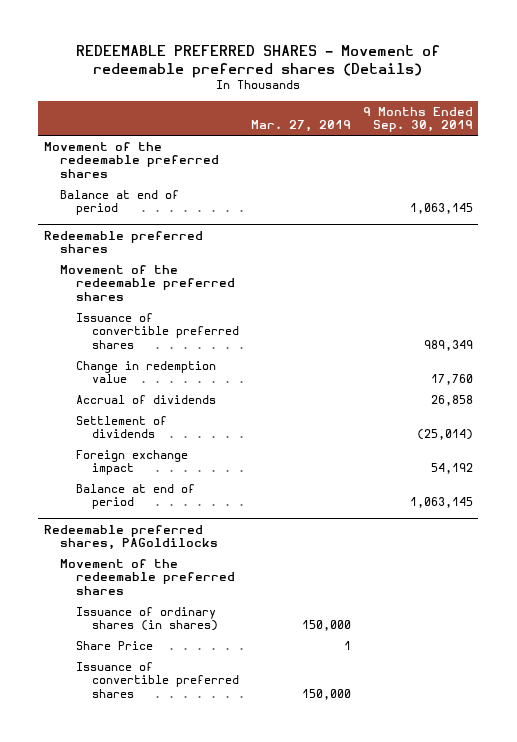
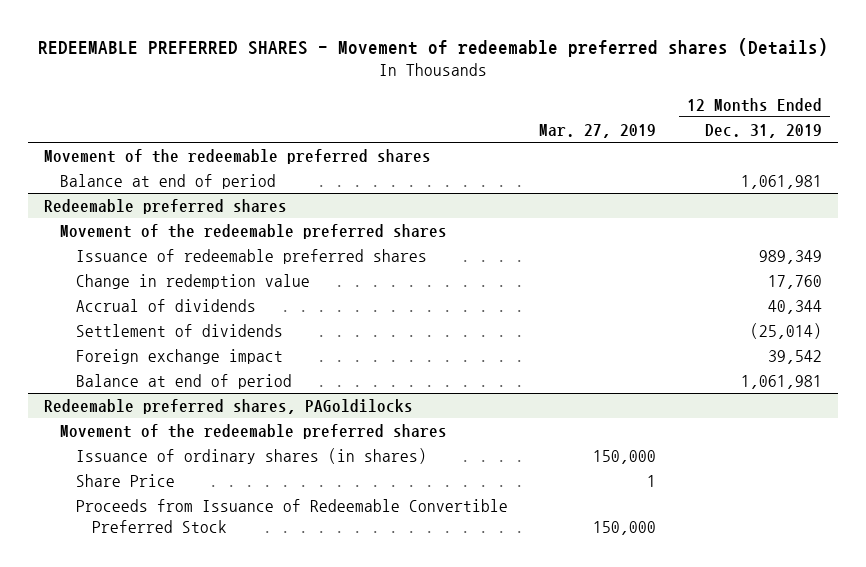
- | Mar. 27, 2019 | 9 Months Ended Sep. 30, 2019
+ | Mar. 27, 2019 | 12 Months Ended Dec. 31, 2019
@ Redeemable preferred shares
- Issuance of convertible preferred shares | | 989,349
+ Issuance of redeemable preferred shares | | 989,349
@ Redeemable preferred shares, PAGoldilocks
- Issuance of convertible preferred shares | 150,000 |
+ Proceeds from Issuance of Redeemable Convertible Preferred Stock | 150,000 |

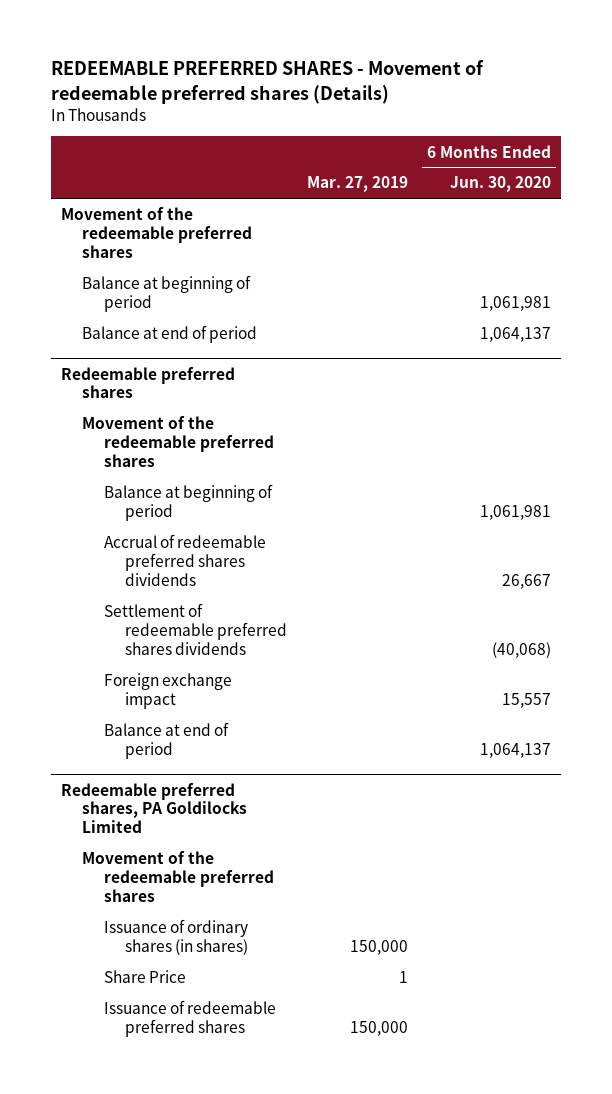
- | Mar. 27, 2019 | 12 Months Ended Dec. 31, 2019
+ | Mar. 27, 2019 | 6 Months Ended Jun. 30, 2020
+ Balance at beginning of period | | 1,061,981
@ Redeemable preferred shares
- Issuance of redeemable preferred shares | | 989,349
- Change in redemption value | | 17,760
- Accrual of dividends | | 40,344
- Settlement of dividends | | (25,014)
+ Balance at beginning of period | | 1,061,981
+ Accrual of redeemable preferred shares dividends | | 26,667
+ Settlement of redeemable preferred shares dividends | | (40,068)
- Redeemable preferred shares, PAGoldilocks
+ Redeemable preferred shares, PA Goldilocks Limited
- Proceeds from Issuance of Redeemable Convertible Preferred Stock | 150,000 |
+ Issuance of redeemable preferred shares | 150,000 |

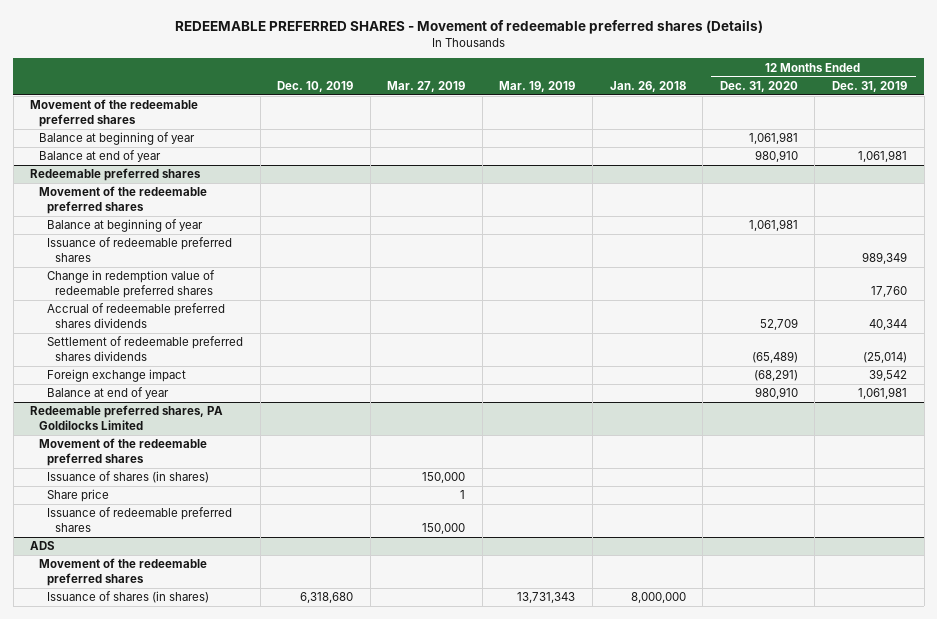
- | Mar. 27, 2019 | 6 Months Ended Jun. 30, 2020
+ | Dec. 10, 2019 | Mar. 27, 2019 | Mar. 19, 2019 | Jan. 26, 2018 | 12 Months Ended Dec. 31, 2020 | 12 Months Ended Dec. 31, 2019
- Balance at beginning of period | | 1,061,981
- Balance at end of period | | 1,064,137
+ Balance at beginning of year | | | | | 1,061,981 |
+ Balance at end of year | | | | | 980,910 | 1,061,981
@ Redeemable preferred shares
- Balance at beginning of period | | 1,061,981
+ Balance at beginning of year | | | | | 1,061,981 |
+ Issuance of redeemable preferred shares | | | | | | 989,349
+ Change in redemption value of redeemable preferred shares | | | | | | 17,760
- Balance at end of period | | 1,064,137
+ Balance at end of year | | | | | 980,910 | 1,061,981
@ Redeemable preferred shares, PA Goldilocks Limited
- Issuance of ordinary shares (in shares) | 150,000 |
- Share Price | 1 |
+ Issuance of shares (in shares) | | 150,000 | | | |
+ Share price | | 1 | | | |
+ ADS
+ Movement of the redeemable preferred shares
+ Issuance of shares (in shares) | 6,318,680 | | 13,731,343 | 8,000,000 | |

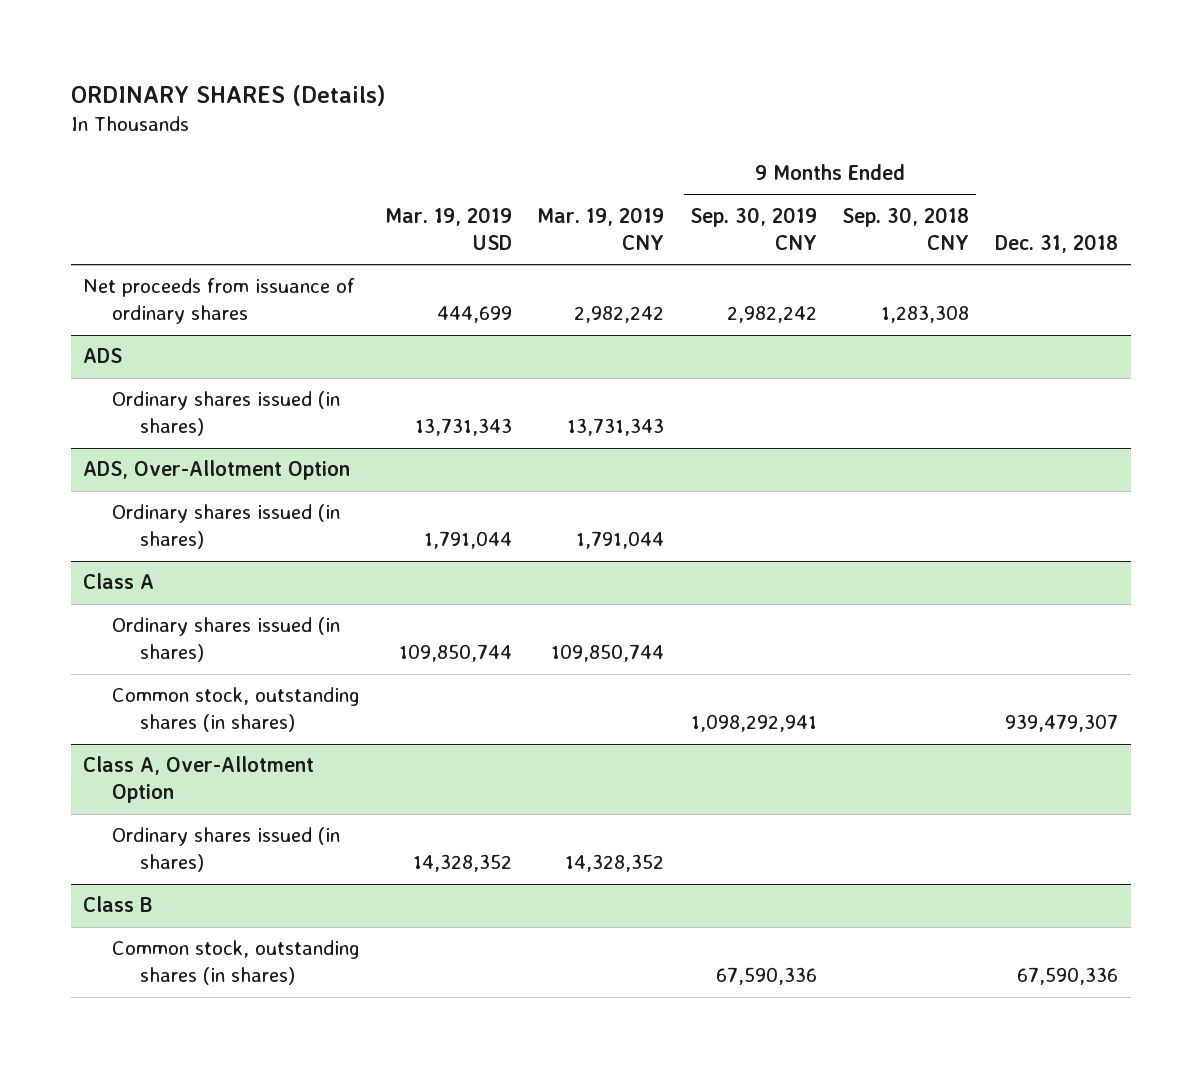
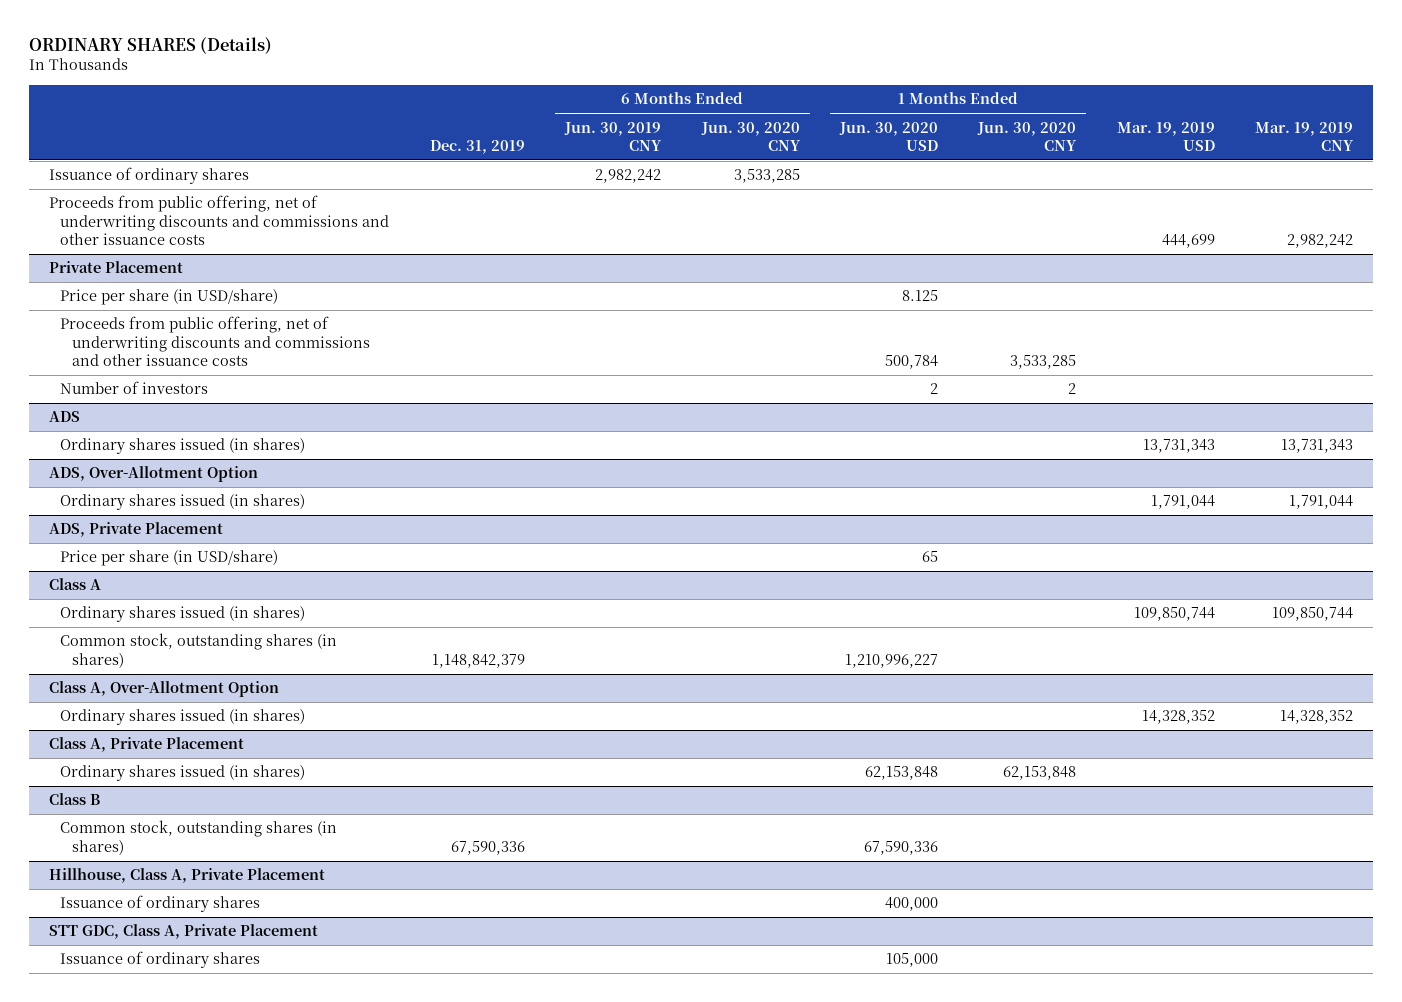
- | Mar. 19, 2019 USD | Mar. 19, 2019 CNY | 9 Months Ended Sep. 30, 2019 CNY | 9 Months Ended Sep. 30, 2018 CNY | Dec. 31, 2018
+ | Dec. 31, 2019 | 6 Months Ended Jun. 30, 2019 CNY | 6 Months Ended Jun. 30, 2020 CNY | 1 Months Ended Jun. 30, 2020 USD | 1 Months Ended Jun. 30, 2020 CNY | Mar. 19, 2019 USD | Mar. 19, 2019 CNY
- Net proceeds from issuance of ordinary shares | 444,699 | 2,982,242 | 2,982,242 | 1,283,308 |
+ Issuance of ordinary shares | | 2,982,242 | 3,533,285 | | | |
+ Proceeds from public offering, net of underwriting discounts and commissions and other issuance costs | | | | | | 444,699 | 2,982,242
+ Private Placement
+ Price per share (in USD/share) | | | | 8.125 | | |
+ Proceeds from public offering, net of underwriting discounts and commissions and other issuance costs | | | | 500,784 | 3,533,285 | |
+ Number of investors | | | | 2 | 2 | |
+ ADS, Private Placement
+ Price per share (in USD/share) | | | | 65 | | |
+ Class A, Private Placement
+ Ordinary shares issued (in shares) | | | | 62,153,848 | 62,153,848 | |
+ Hillhouse, Class A, Private Placement
+ Issuance of ordinary shares | | | | 400,000 | | |
+ STT GDC, Class A, Private Placement
+ Issuance of ordinary shares | | | | 105,000 | | |

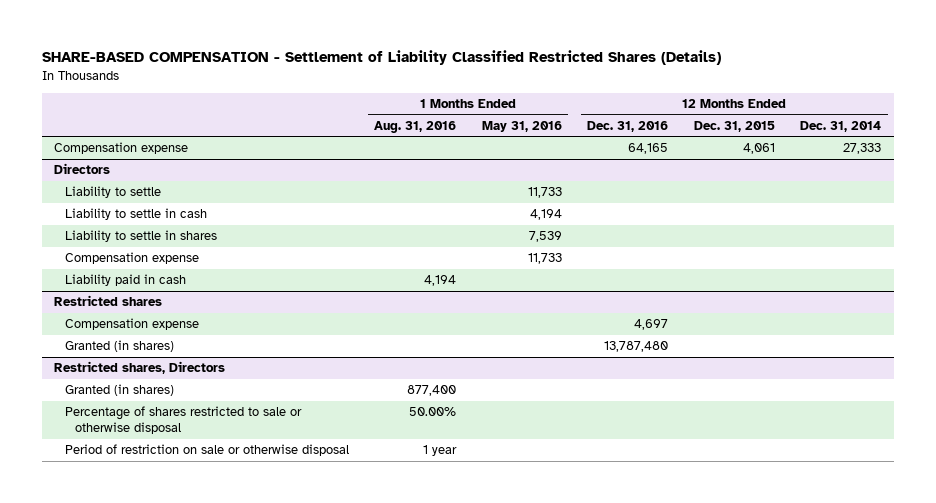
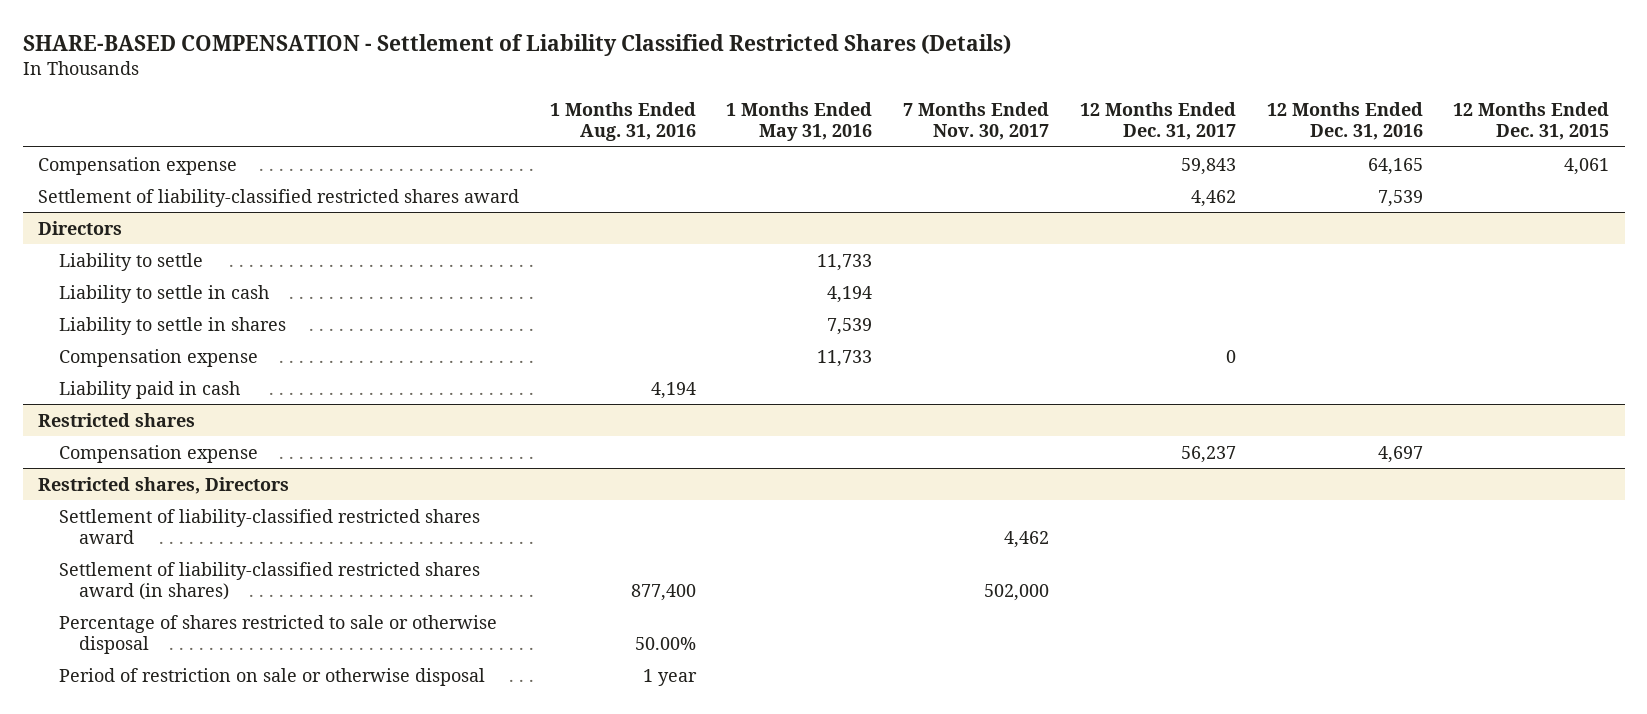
- | 1 Months Ended Aug. 31, 2016 | 1 Months Ended May 31, 2016 | 12 Months Ended Dec. 31, 2016 | 12 Months Ended Dec. 31, 2015 | 12 Months Ended Dec. 31, 2014
+ | 1 Months Ended Aug. 31, 2016 | 1 Months Ended May 31, 2016 | 7 Months Ended Nov. 30, 2017 | 12 Months Ended Dec. 31, 2017 | 12 Months Ended Dec. 31, 2016 | 12 Months Ended Dec. 31, 2015
+ Settlement of liability-classified restricted shares award | | | | 4,462 | 7,539 |
@ Restricted shares
- Granted (in shares) | | | 13,787,480 | |
@ Restricted shares, Directors
- Granted (in shares) | 877,400 | | | |
+ Settlement of liability-classified restricted shares award | | | 4,462 | | |
+ Settlement of liability-classified restricted shares award (in shares) | 877,400 | | 502,000 | | |

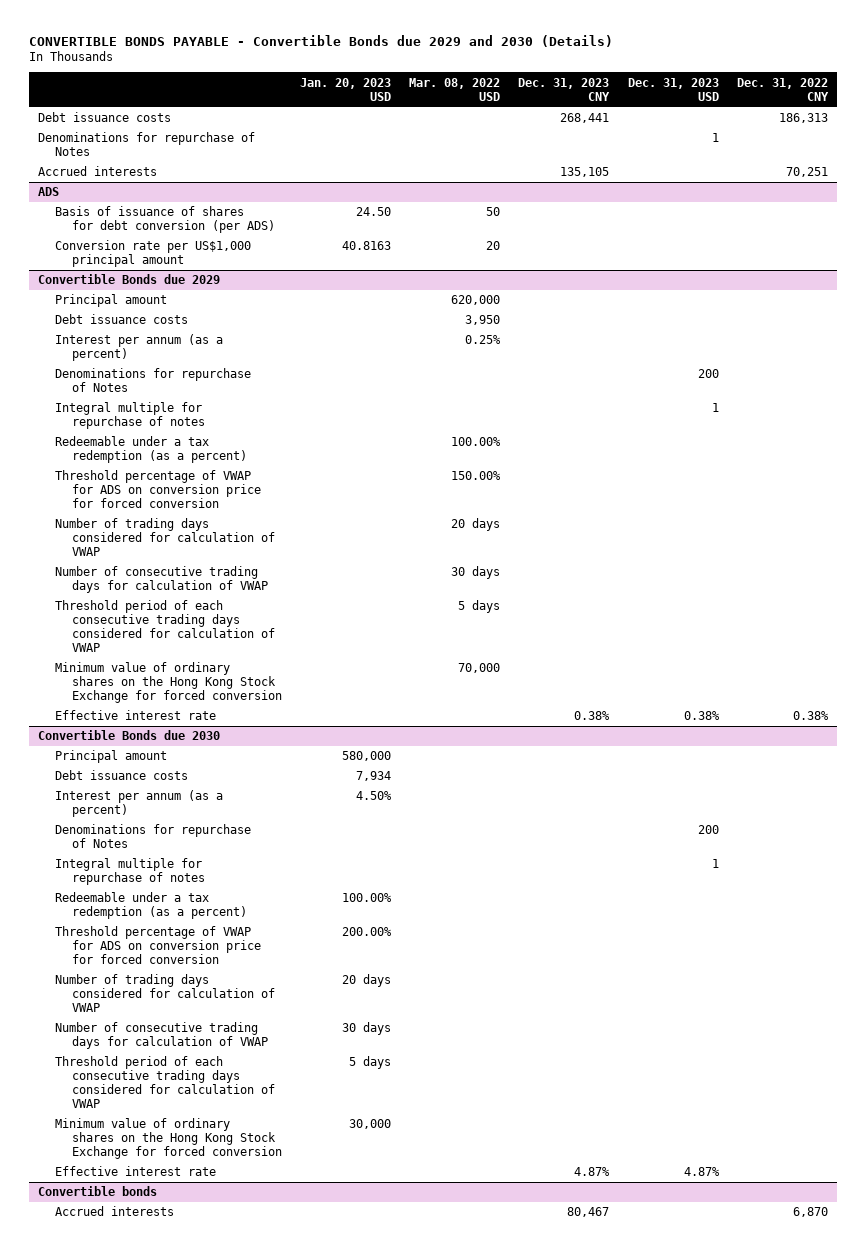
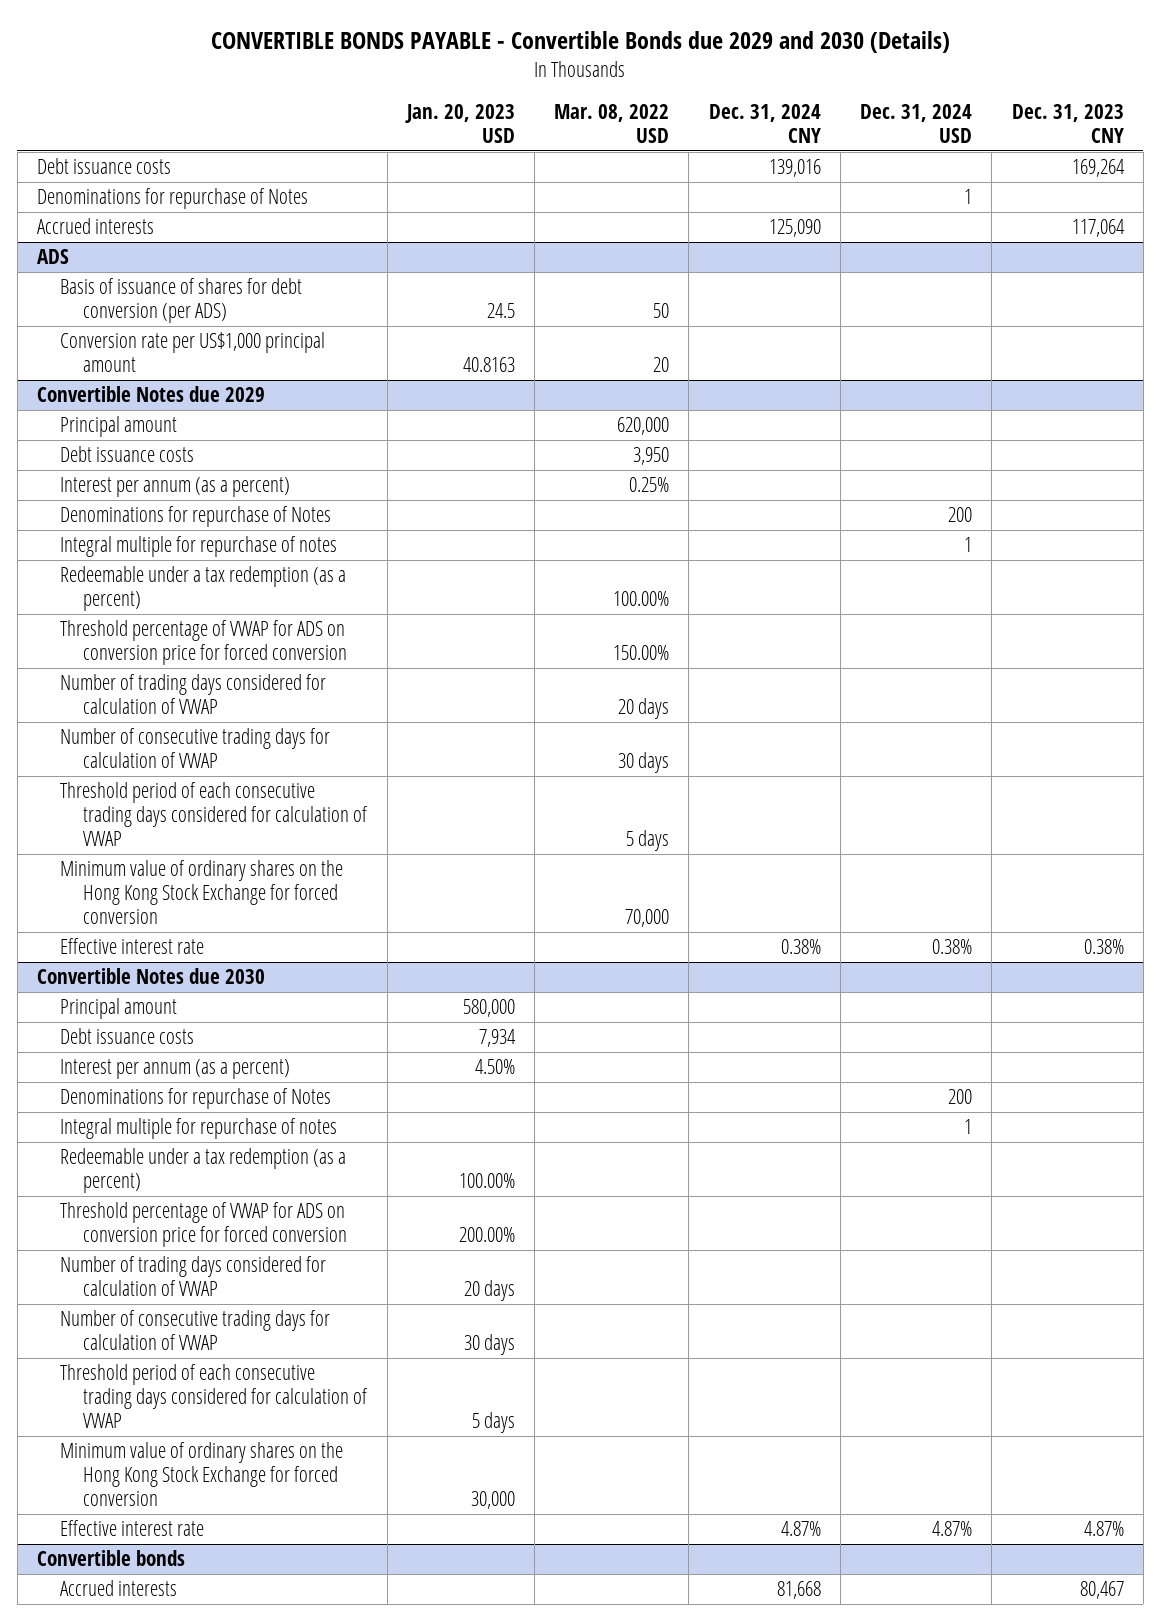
- | Jan. 20, 2023 USD | Mar. 08, 2022 USD | Dec. 31, 2023 CNY | Dec. 31, 2023 USD | Dec. 31, 2022 CNY
+ | Jan. 20, 2023 USD | Mar. 08, 2022 USD | Dec. 31, 2024 CNY | Dec. 31, 2024 USD | Dec. 31, 2023 CNY
- Debt issuance costs | | | 268,441 | | 186,313
+ Debt issuance costs | | | 139,016 | | 169,264
- Accrued interests | | | 135,105 | | 70,251
+ Accrued interests | | | 125,090 | | 117,064
@ ADS
- Basis of issuance of shares for debt conversion (per ADS) | 24.50 | 50 | | |
+ Basis of issuance of shares for debt conversion (per ADS) | 24.5 | 50 | | |
- Convertible Bonds due 2029
+ Convertible Notes due 2029
- Convertible Bonds due 2030
+ Convertible Notes due 2030

